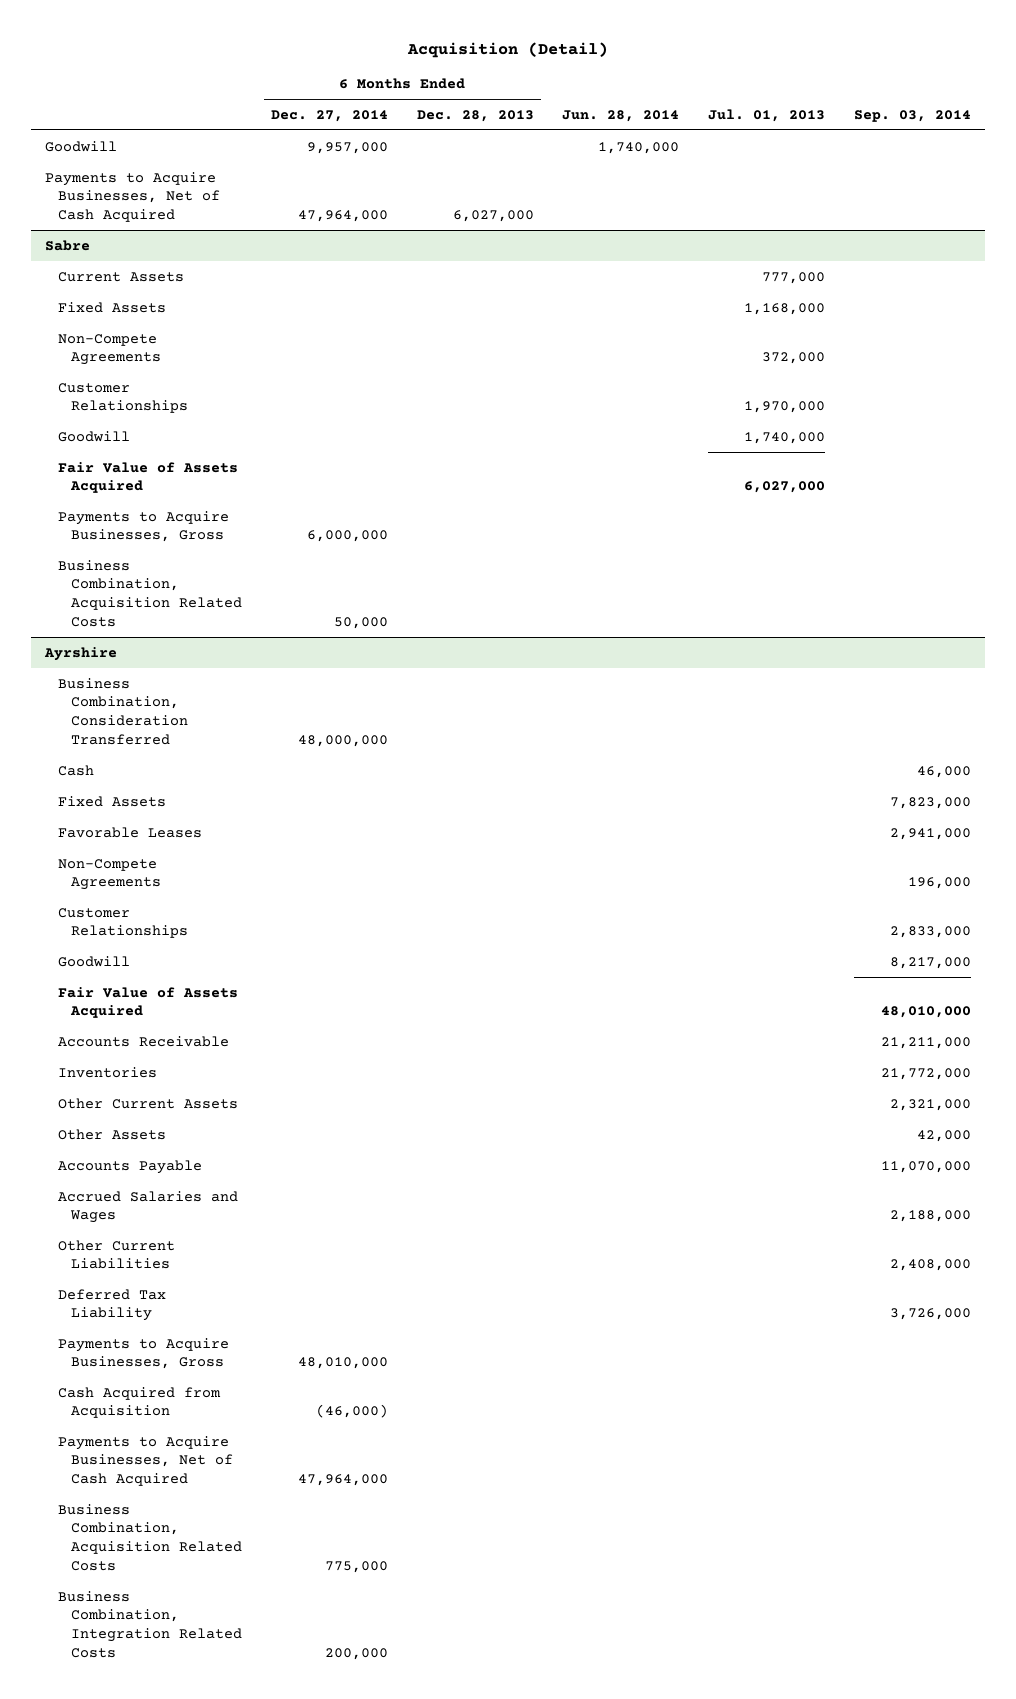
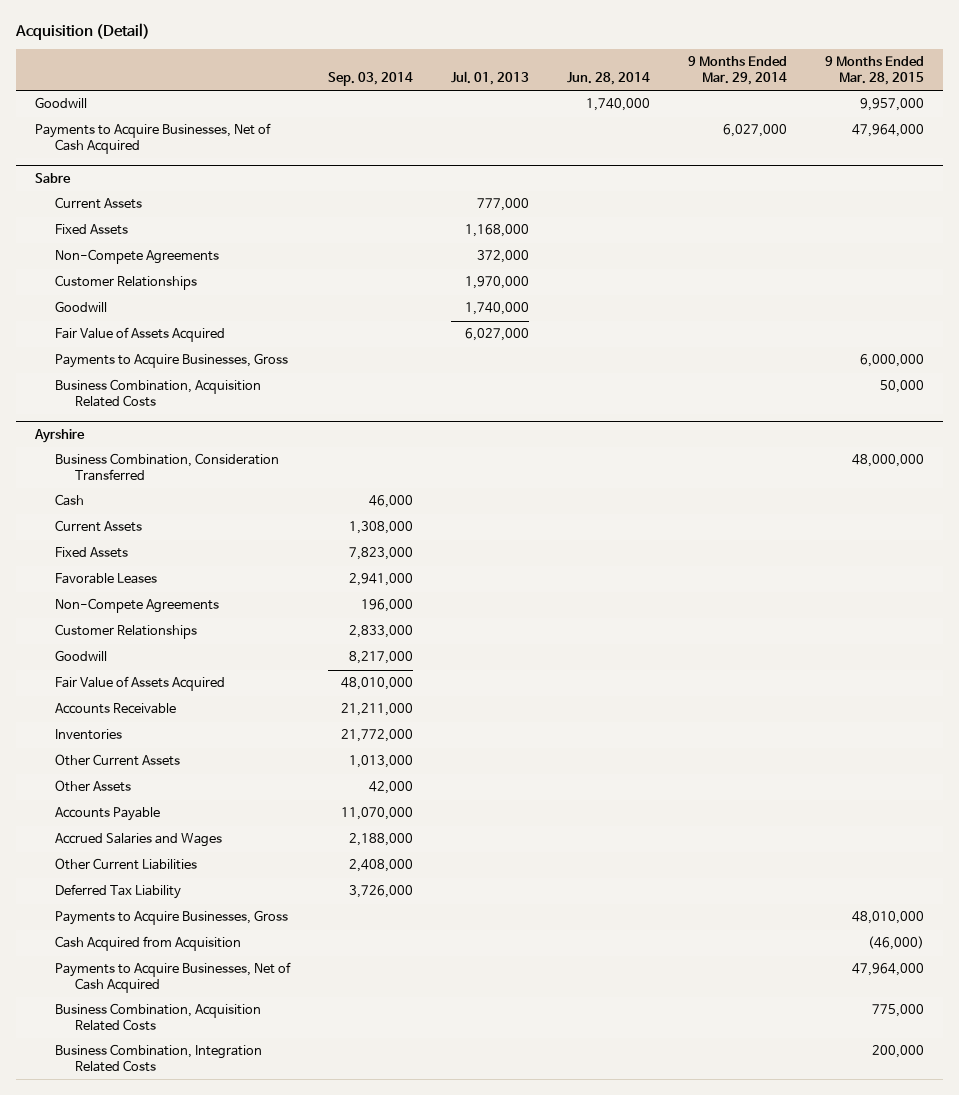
- | 6 Months Ended Dec. 27, 2014 | 6 Months Ended Dec. 28, 2013 | Jun. 28, 2014 | Jul. 01, 2013 | Sep. 03, 2014
+ | Sep. 03, 2014 | Jul. 01, 2013 | Jun. 28, 2014 | 9 Months Ended Mar. 29, 2014 | 9 Months Ended Mar. 28, 2015
@ Ayrshire
+ Current Assets | 1,308,000 | | | |
- Other Current Assets | | | | | 2,321,000
+ Other Current Assets | 1,013,000 | | | |

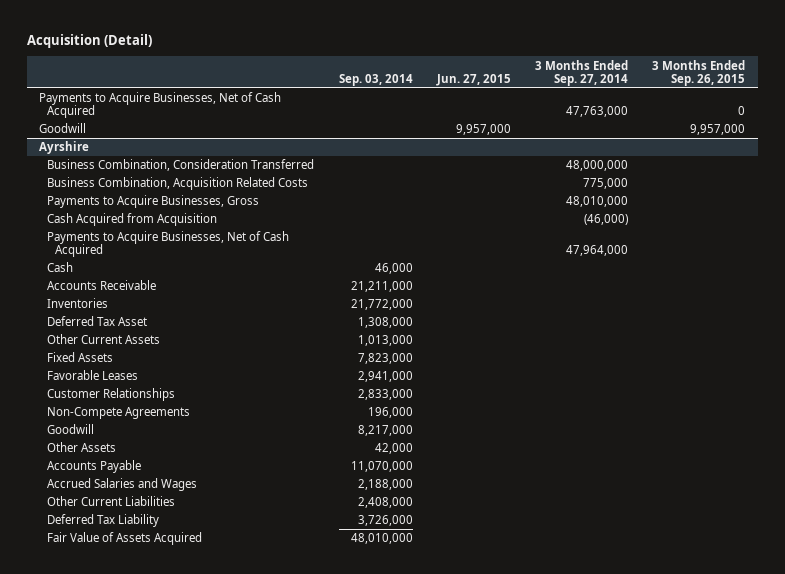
- | Sep. 03, 2014 | Jul. 01, 2013 | Jun. 28, 2014 | 9 Months Ended Mar. 29, 2014 | 9 Months Ended Mar. 28, 2015
+ | Sep. 03, 2014 | Jun. 27, 2015 | 3 Months Ended Sep. 27, 2014 | 3 Months Ended Sep. 26, 2015
- Sabre
- Current Assets | | 777,000 | | |
- Fixed Assets | | 1,168,000 | | |
- Non-Compete Agreements | | 372,000 | | |
- Customer Relationships | | 1,970,000 | | |
- Goodwill | | 1,740,000 | | |
- Fair Value of Assets Acquired | | 6,027,000 | | |
- Payments to Acquire Businesses, Gross | | | | | 6,000,000
- Business Combination, Acquisition Related Costs | | | | | 50,000
moved down: Goodwill | | 9,957,000 | | 9,957,000
@ Ayrshire
moved up: Business Combination, Acquisition Related Costs | | | 775,000 |
moved up: Payments to Acquire Businesses, Gross | | | 48,010,000 |
moved up: Cash Acquired from Acquisition | | | (46,000) |
moved up: Payments to Acquire Businesses, Net of Cash Acquired | | | 47,964,000 |
- Current Assets | 1,308,000 | | | |
moved up: Accounts Receivable | 21,211,000 | | |
moved up: Inventories | 21,772,000 | | |
+ Deferred Tax Asset | 1,308,000 | | |
moved up: Other Current Assets | 1,013,000 | | |
moved down: Non-Compete Agreements | 196,000 | | |
- Business Combination, Integration Related Costs | | | | | 200,000
moved down: Fair Value of Assets Acquired | 48,010,000 | | |

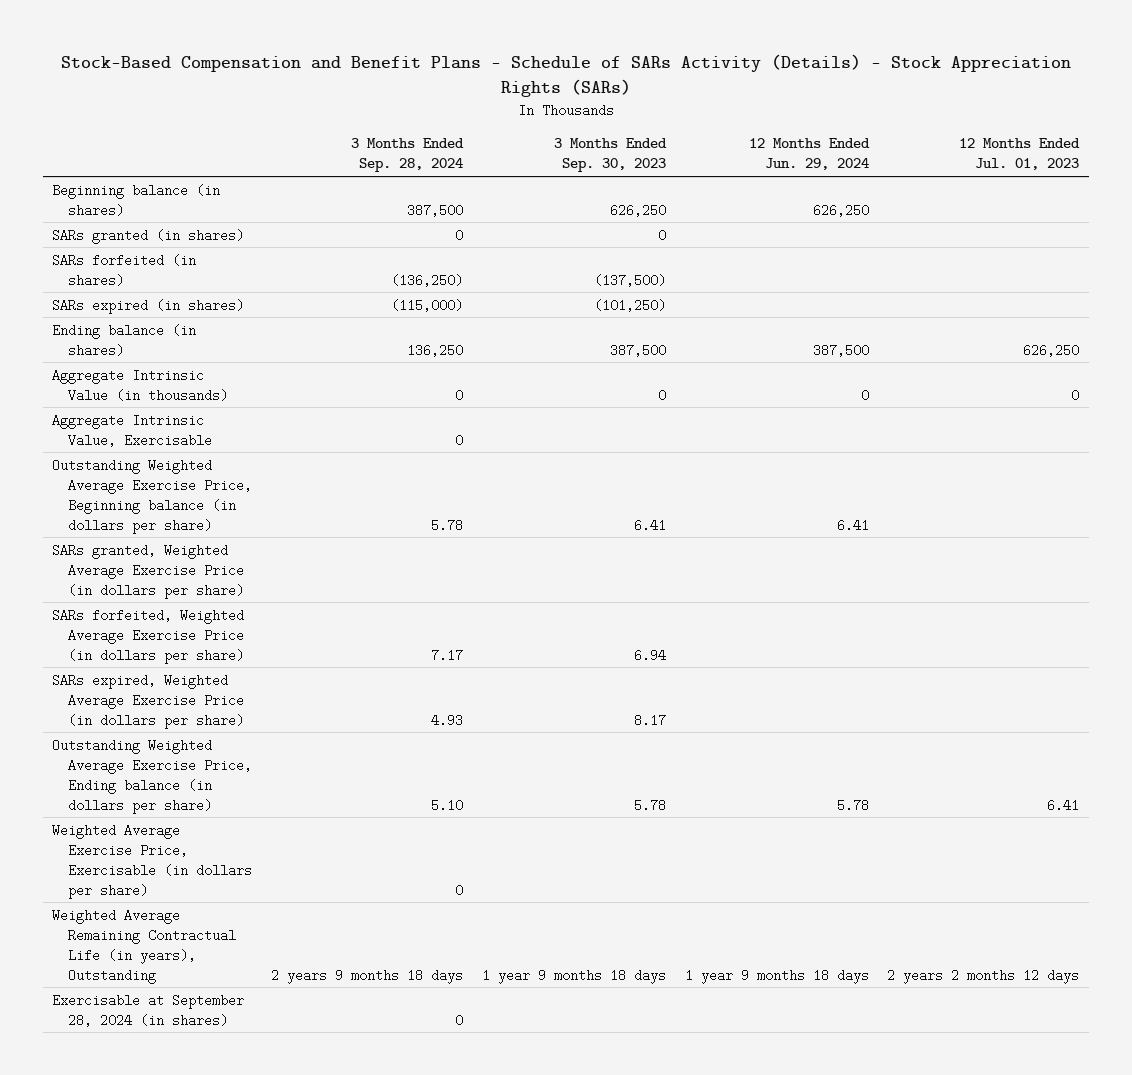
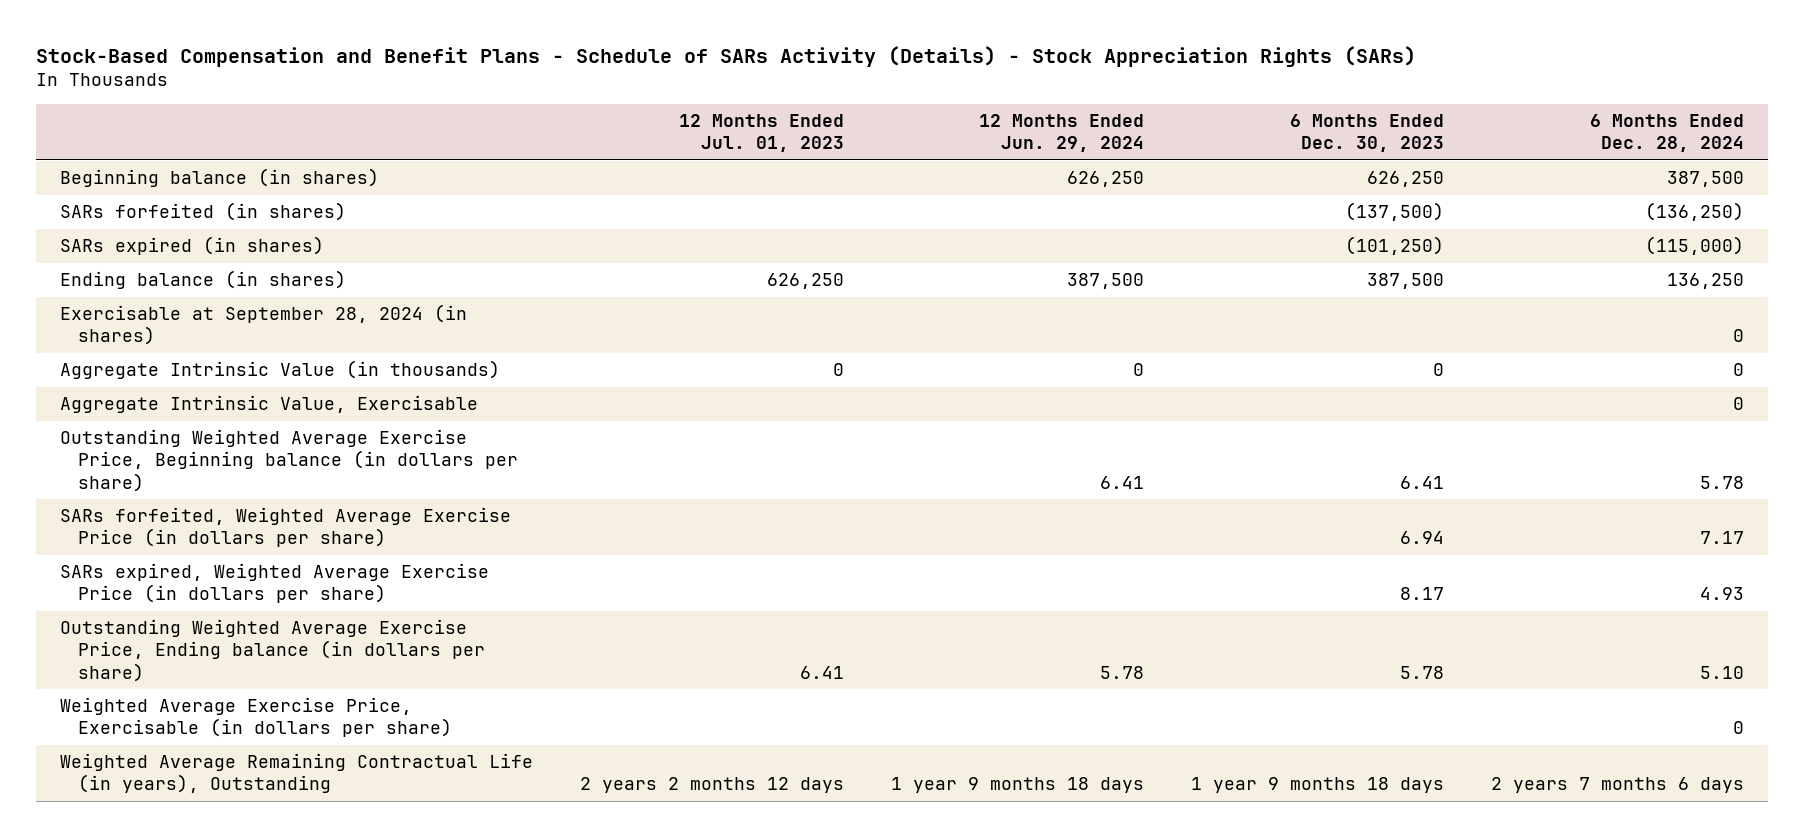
- | 3 Months Ended Sep. 28, 2024 | 3 Months Ended Sep. 30, 2023 | 12 Months Ended Jun. 29, 2024 | 12 Months Ended Jul. 01, 2023
+ | 12 Months Ended Jul. 01, 2023 | 12 Months Ended Jun. 29, 2024 | 6 Months Ended Dec. 30, 2023 | 6 Months Ended Dec. 28, 2024
- SARs granted (in shares) | 0 | 0 | |
moved up: Exercisable at September 28, 2024 (in shares) | | | | 0
- SARs granted, Weighted Average Exercise Price (in dollars per share)

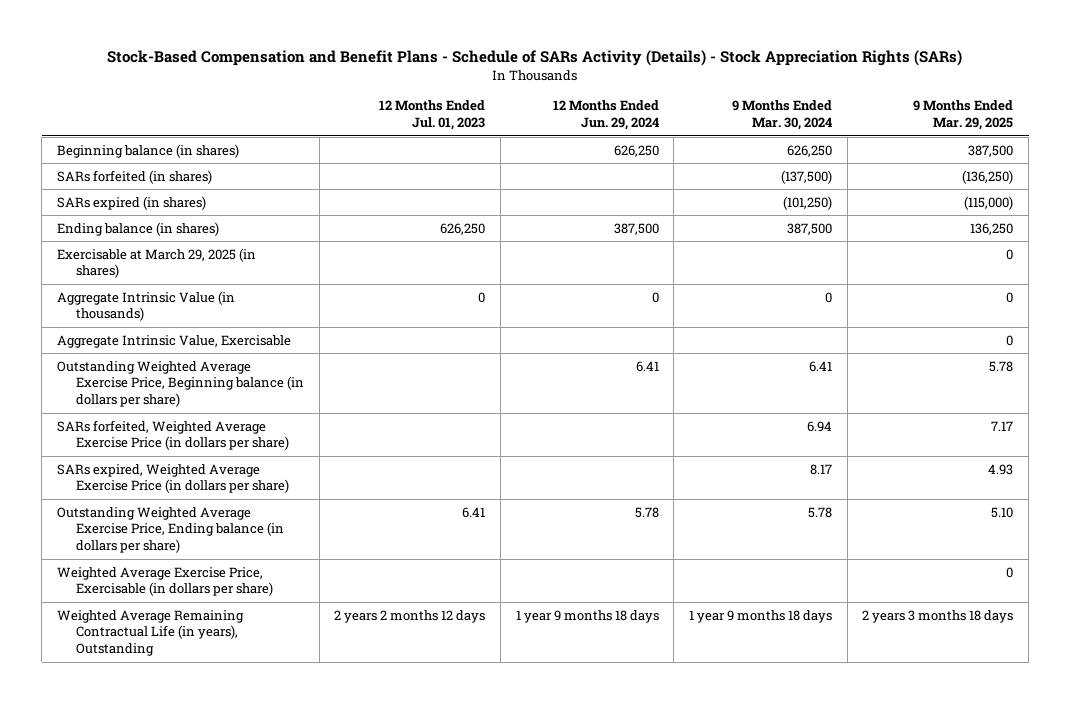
- | 12 Months Ended Jul. 01, 2023 | 12 Months Ended Jun. 29, 2024 | 6 Months Ended Dec. 30, 2023 | 6 Months Ended Dec. 28, 2024
+ | 12 Months Ended Jul. 01, 2023 | 12 Months Ended Jun. 29, 2024 | 9 Months Ended Mar. 30, 2024 | 9 Months Ended Mar. 29, 2025
- Exercisable at September 28, 2024 (in shares) | | | | 0
+ Exercisable at March 29, 2025 (in shares) | | | | 0

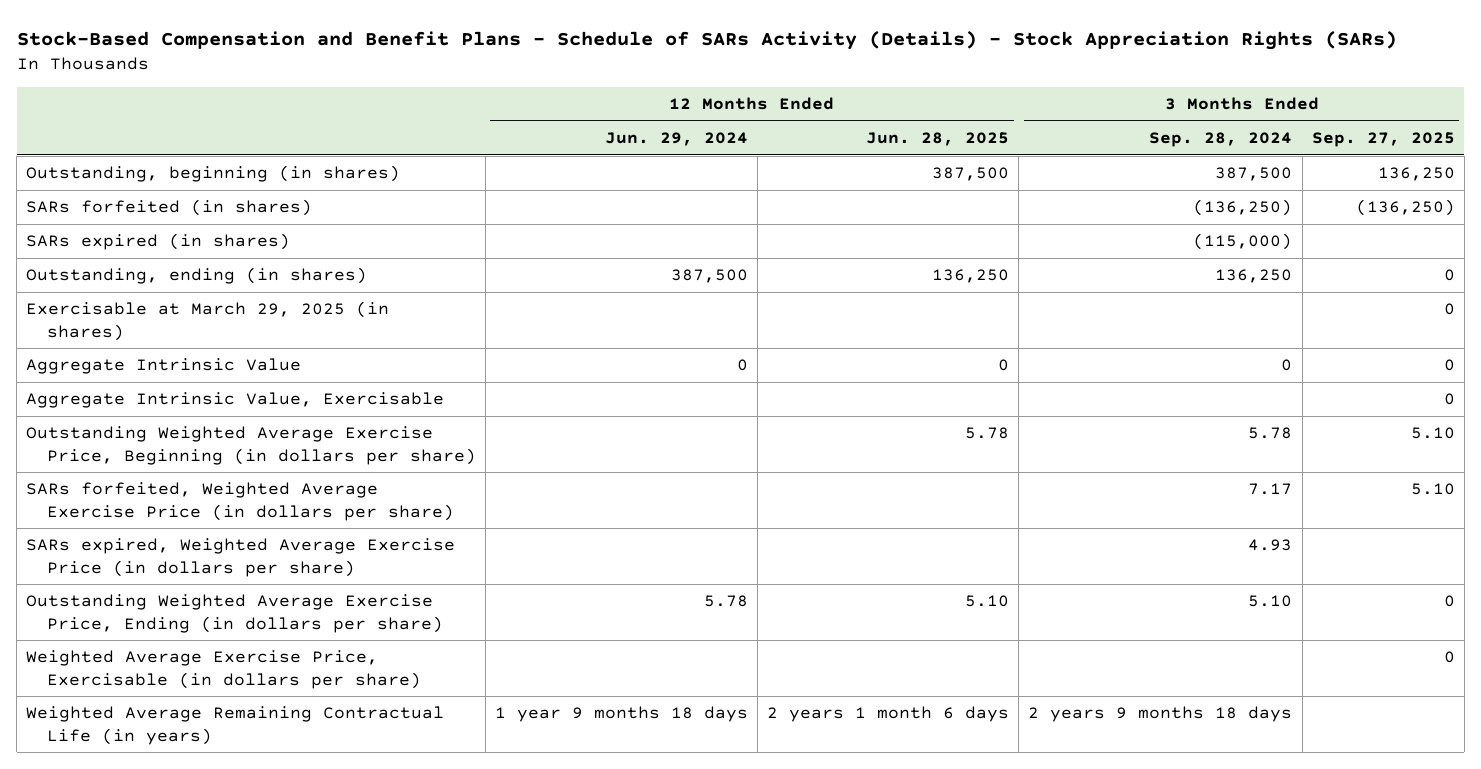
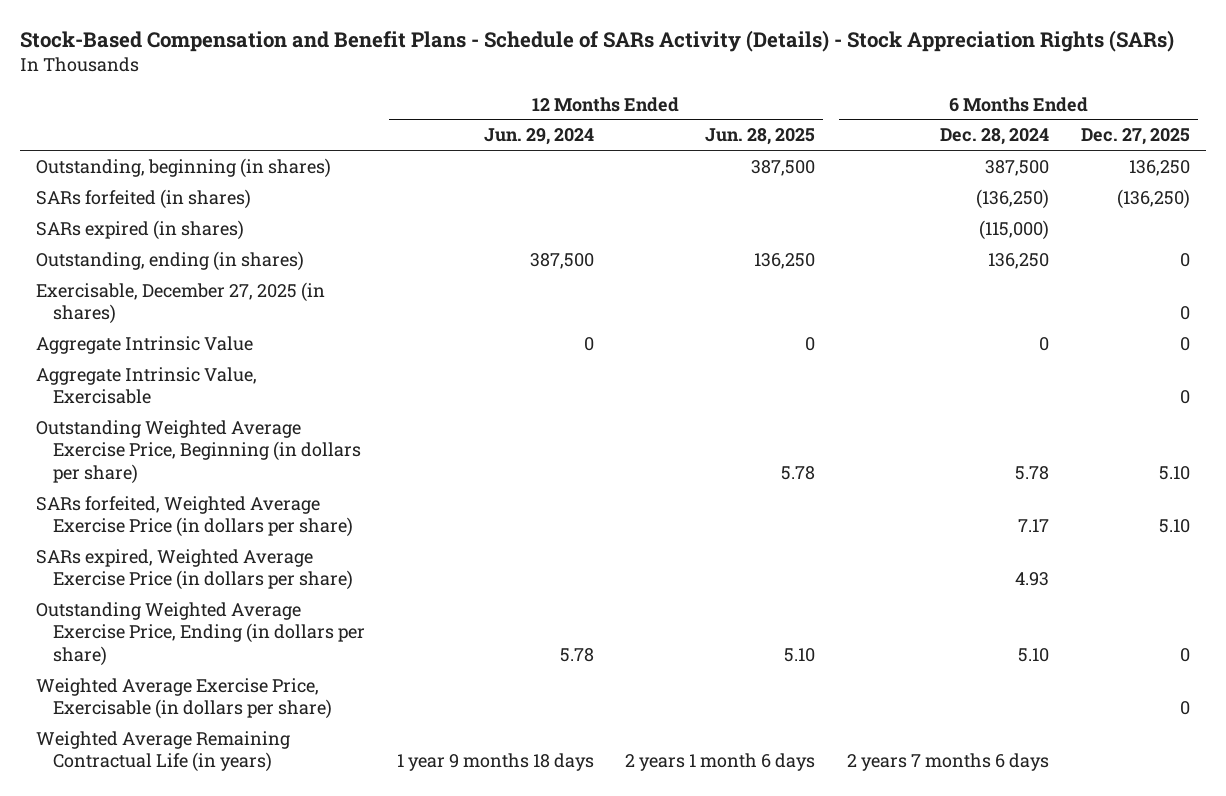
- | 12 Months Ended Jun. 29, 2024 | 12 Months Ended Jun. 28, 2025 | 3 Months Ended Sep. 28, 2024 | 3 Months Ended Sep. 27, 2025
+ | 12 Months Ended Jun. 29, 2024 | 12 Months Ended Jun. 28, 2025 | 6 Months Ended Dec. 28, 2024 | 6 Months Ended Dec. 27, 2025
- Exercisable at March 29, 2025 (in shares) | | | | 0
+ Exercisable, December 27, 2025 (in shares) | | | | 0

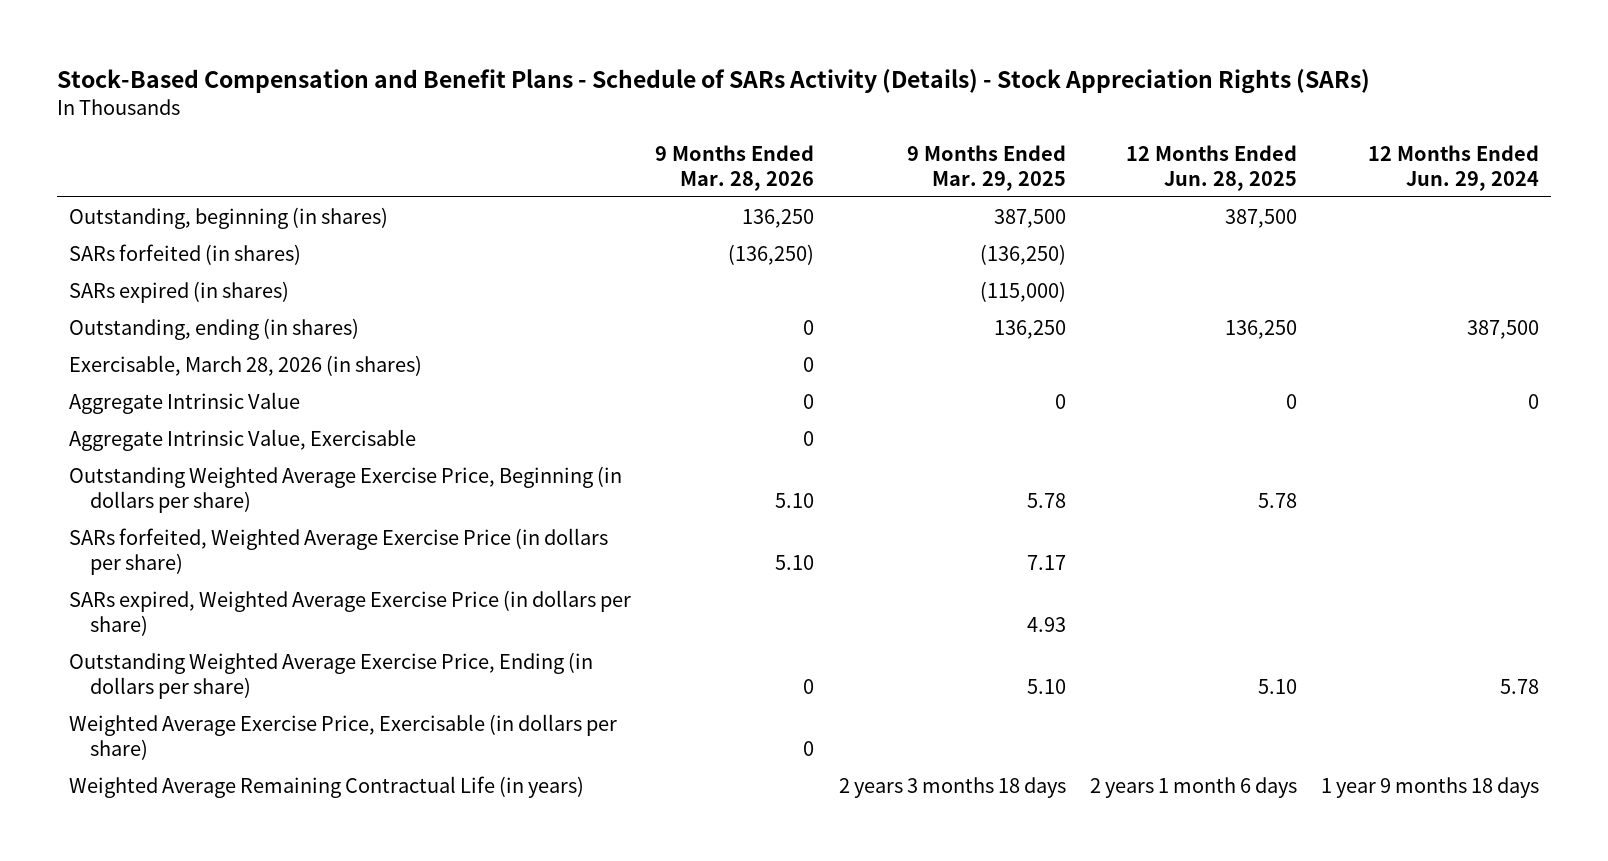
- | 12 Months Ended Jun. 29, 2024 | 12 Months Ended Jun. 28, 2025 | 6 Months Ended Dec. 28, 2024 | 6 Months Ended Dec. 27, 2025
+ | 9 Months Ended Mar. 28, 2026 | 9 Months Ended Mar. 29, 2025 | 12 Months Ended Jun. 28, 2025 | 12 Months Ended Jun. 29, 2024
- Exercisable, December 27, 2025 (in shares) | | | | 0
+ Exercisable, March 28, 2026 (in shares) | 0 | | |

